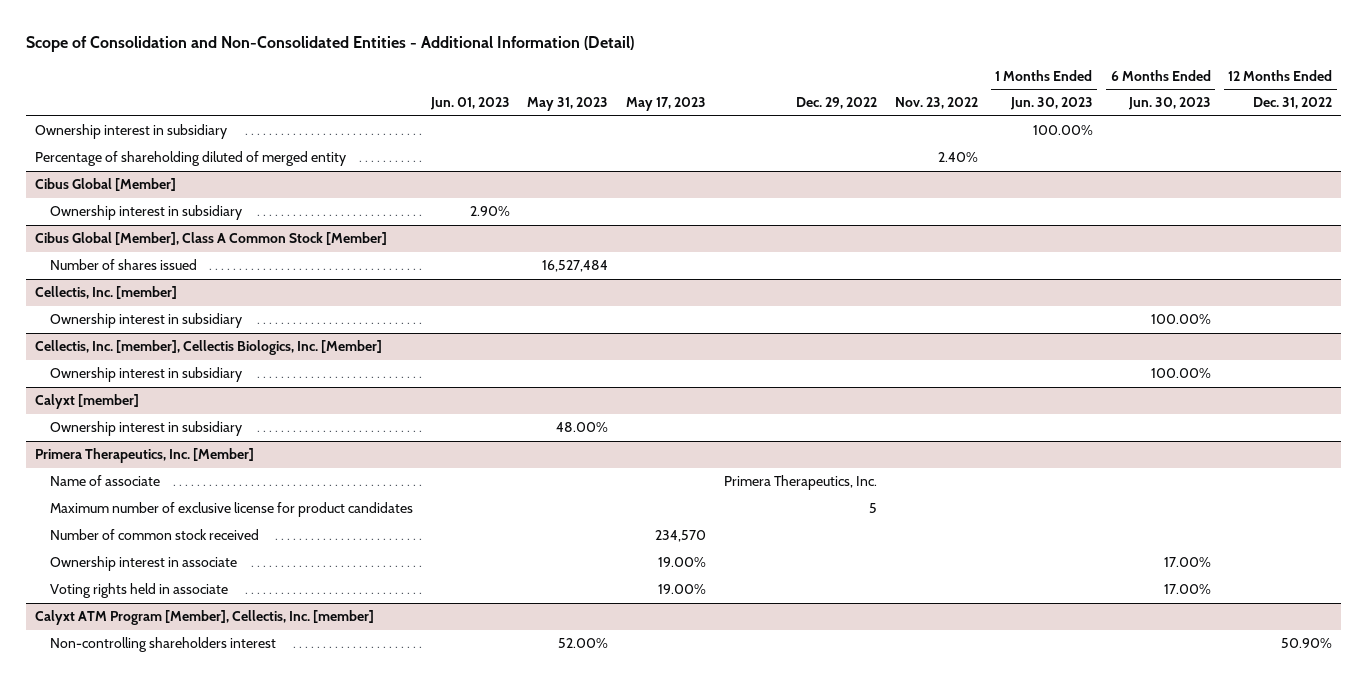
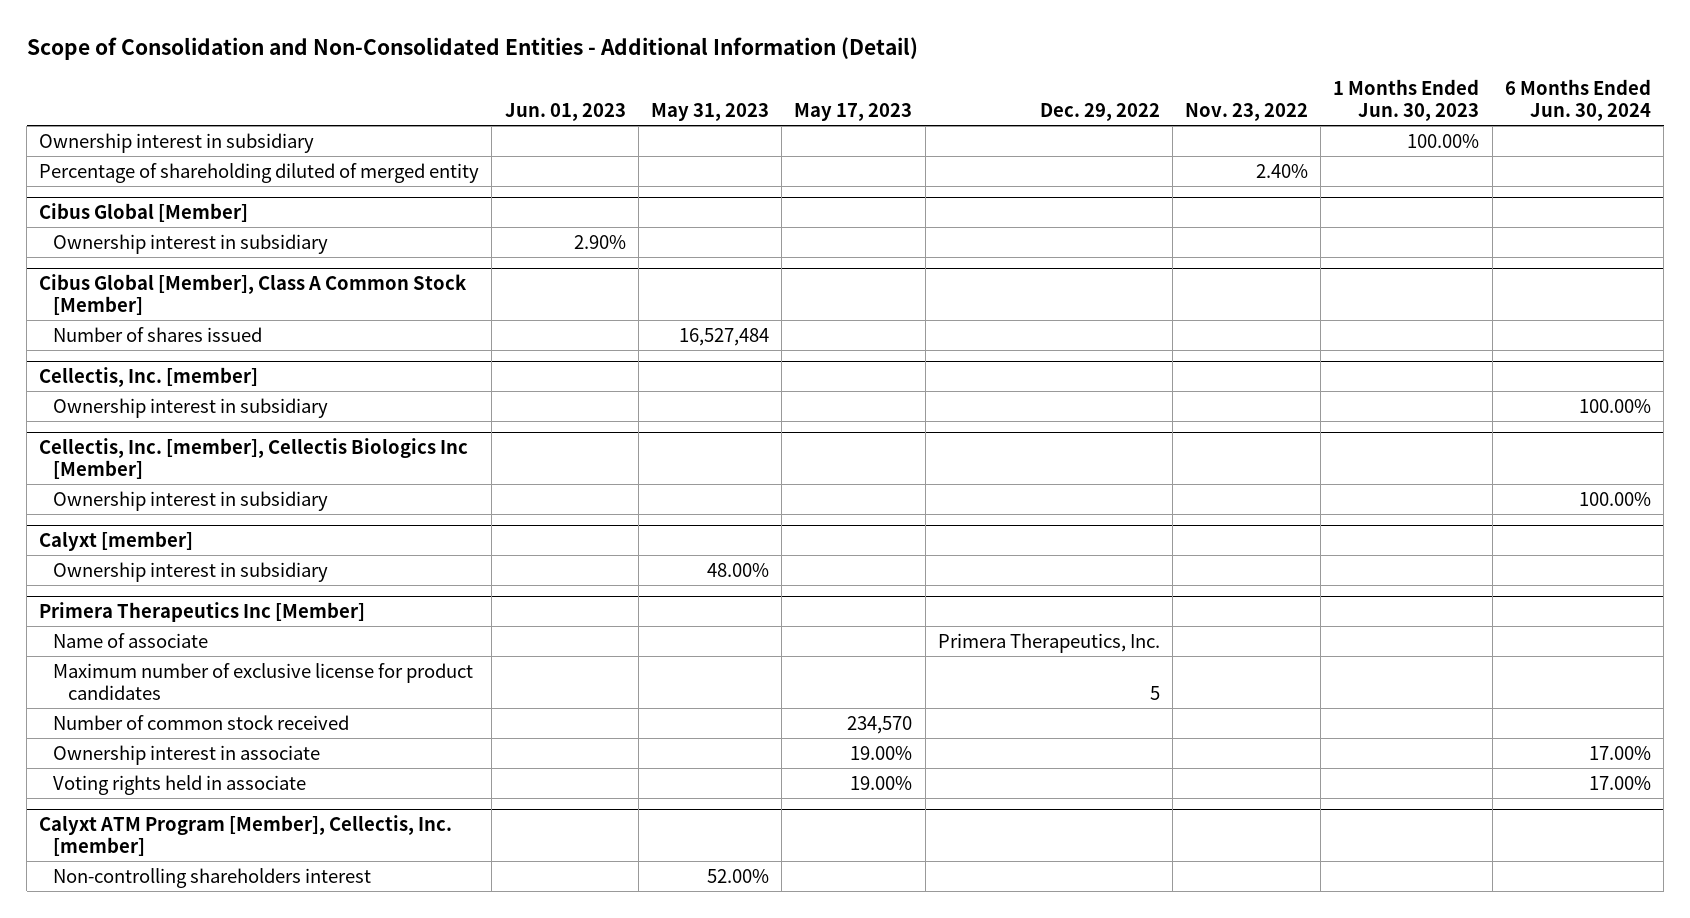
- | Jun. 01, 2023 | May 31, 2023 | May 17, 2023 | Dec. 29, 2022 | Nov. 23, 2022 | 1 Months Ended Jun. 30, 2023 | 6 Months Ended Jun. 30, 2023 | 12 Months Ended Dec. 31, 2022
+ | Jun. 01, 2023 | May 31, 2023 | May 17, 2023 | Dec. 29, 2022 | Nov. 23, 2022 | 1 Months Ended Jun. 30, 2023 | 6 Months Ended Jun. 30, 2024
- Cellectis, Inc. [member], Cellectis Biologics, Inc. [Member]
+ Cellectis, Inc. [member], Cellectis Biologics Inc [Member]
- Primera Therapeutics, Inc. [Member]
+ Primera Therapeutics Inc [Member]

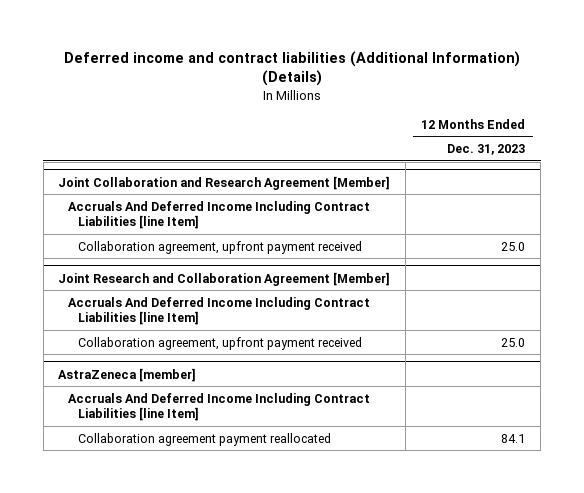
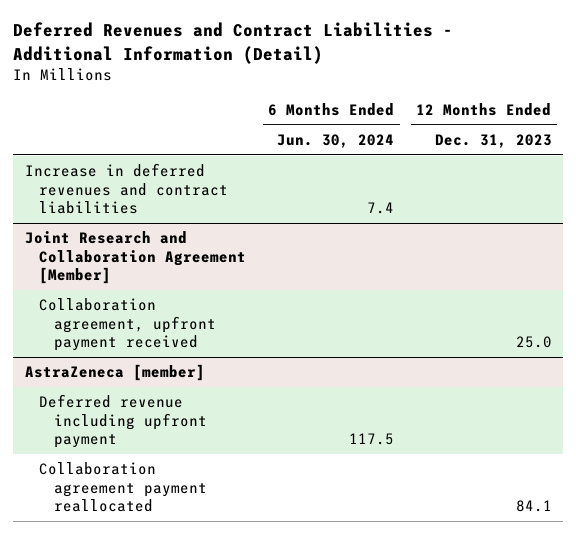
- Deferred income and contract liabilities (Additional Information) (Details)
+ Deferred Revenues and Contract Liabilities - Additional Information (Detail)
- | 12 Months Ended Dec. 31, 2023
+ | 6 Months Ended Jun. 30, 2024 | 12 Months Ended Dec. 31, 2023
- Joint Collaboration and Research Agreement [Member]
- Accruals And Deferred Income Including Contract Liabilities [line Item]
- Collaboration agreement, upfront payment received | 25.0
+ Increase in deferred revenues and contract liabilities | 7.4 |
@ Joint Research and Collaboration Agreement [Member]
- Accruals And Deferred Income Including Contract Liabilities [line Item]
@ AstraZeneca [member]
- Accruals And Deferred Income Including Contract Liabilities [line Item]
+ Deferred revenue including upfront payment | 117.5 |

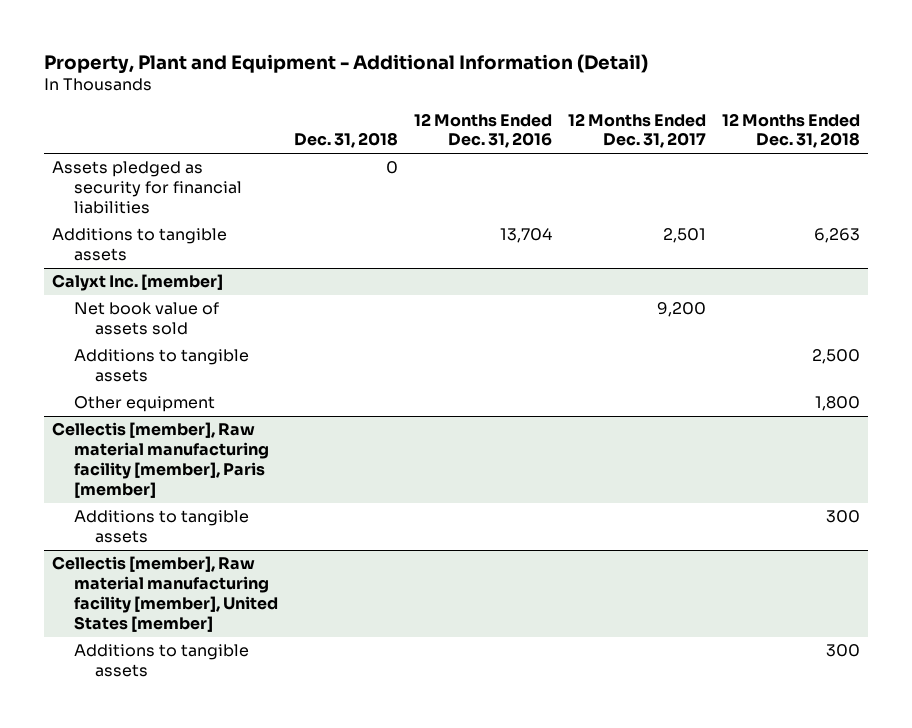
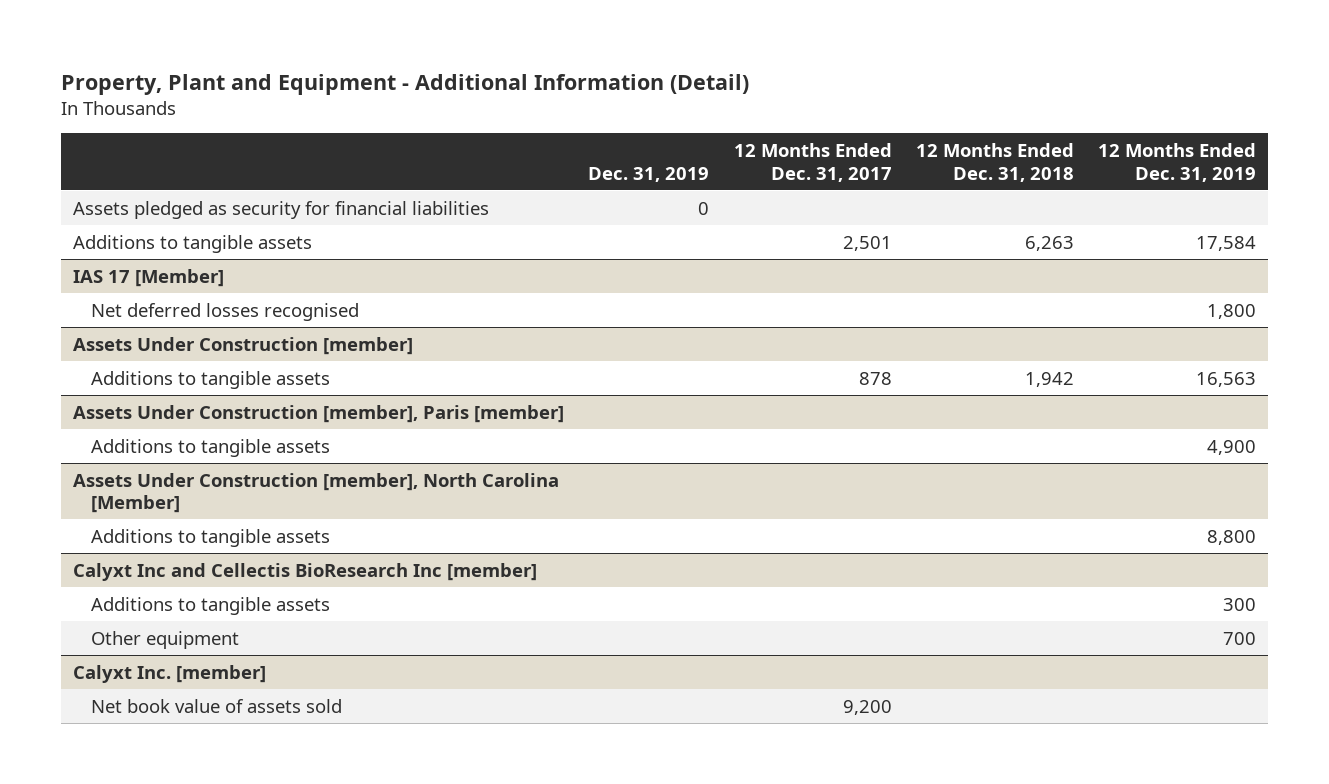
- | Dec. 31, 2018 | 12 Months Ended Dec. 31, 2016 | 12 Months Ended Dec. 31, 2017 | 12 Months Ended Dec. 31, 2018
+ | Dec. 31, 2019 | 12 Months Ended Dec. 31, 2017 | 12 Months Ended Dec. 31, 2018 | 12 Months Ended Dec. 31, 2019
+ IAS 17 [Member]
+ Net deferred losses recognised | | | | 1,800
+ Assets Under Construction [member]
+ Additions to tangible assets | | 878 | 1,942 | 16,563
+ Assets Under Construction [member], Paris [member]
+ Additions to tangible assets | | | | 4,900
+ Assets Under Construction [member], North Carolina [Member]
+ Additions to tangible assets | | | | 8,800
+ Calyxt Inc and Cellectis BioResearch Inc [member]
+ Additions to tangible assets | | | | 300
+ Other equipment | | | | 700
@ Calyxt Inc. [member]
- Additions to tangible assets | | | | 2,500
- Other equipment | | | | 1,800
- Cellectis [member], Raw material manufacturing facility [member], Paris [member]
- Additions to tangible assets | | | | 300
- Cellectis [member], Raw material manufacturing facility [member], United States [member]
- Additions to tangible assets | | | | 300

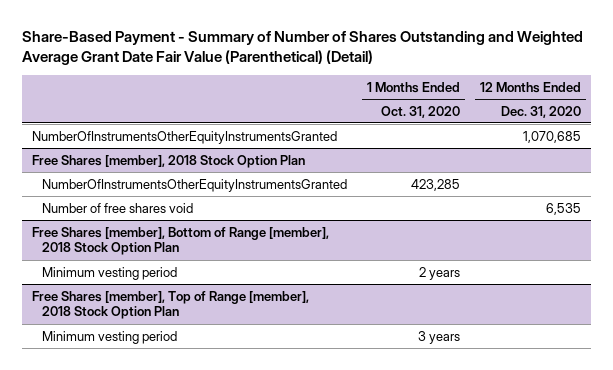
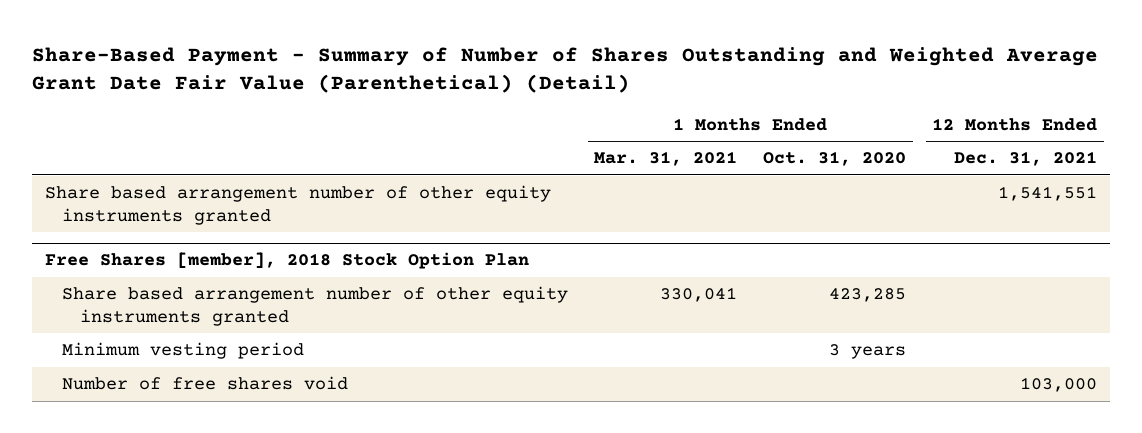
- | 1 Months Ended Oct. 31, 2020 | 12 Months Ended Dec. 31, 2020
+ | 1 Months Ended Mar. 31, 2021 | 1 Months Ended Oct. 31, 2020 | 12 Months Ended Dec. 31, 2021
- NumberOfInstrumentsOtherEquityInstrumentsGranted | | 1,070,685
+ Share based arrangement number of other equity instruments granted | | | 1,541,551
@ Free Shares [member], 2018 Stock Option Plan
- NumberOfInstrumentsOtherEquityInstrumentsGranted | 423,285 |
+ Share based arrangement number of other equity instruments granted | 330,041 | 423,285 |
+ Minimum vesting period | | 3 years |
- Free Shares [member], Bottom of Range [member], 2018 Stock Option Plan
- Minimum vesting period | 2 years |
- Free Shares [member], Top of Range [member], 2018 Stock Option Plan
- Minimum vesting period | 3 years |

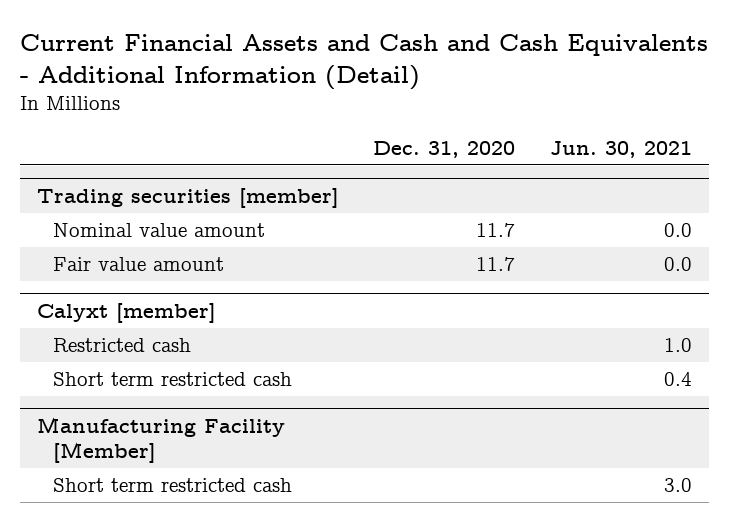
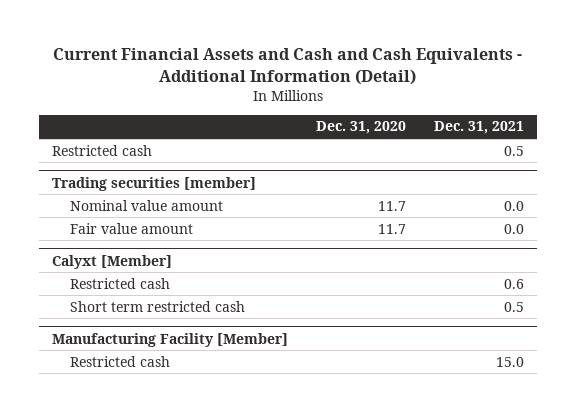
- | Dec. 31, 2020 | Jun. 30, 2021
+ | Dec. 31, 2020 | Dec. 31, 2021
+ Restricted cash | | 0.5
- Calyxt [member]
+ Calyxt [Member]
@ Manufacturing Facility [Member]
- Short term restricted cash | | 3.0
+ Restricted cash | | 15.0

